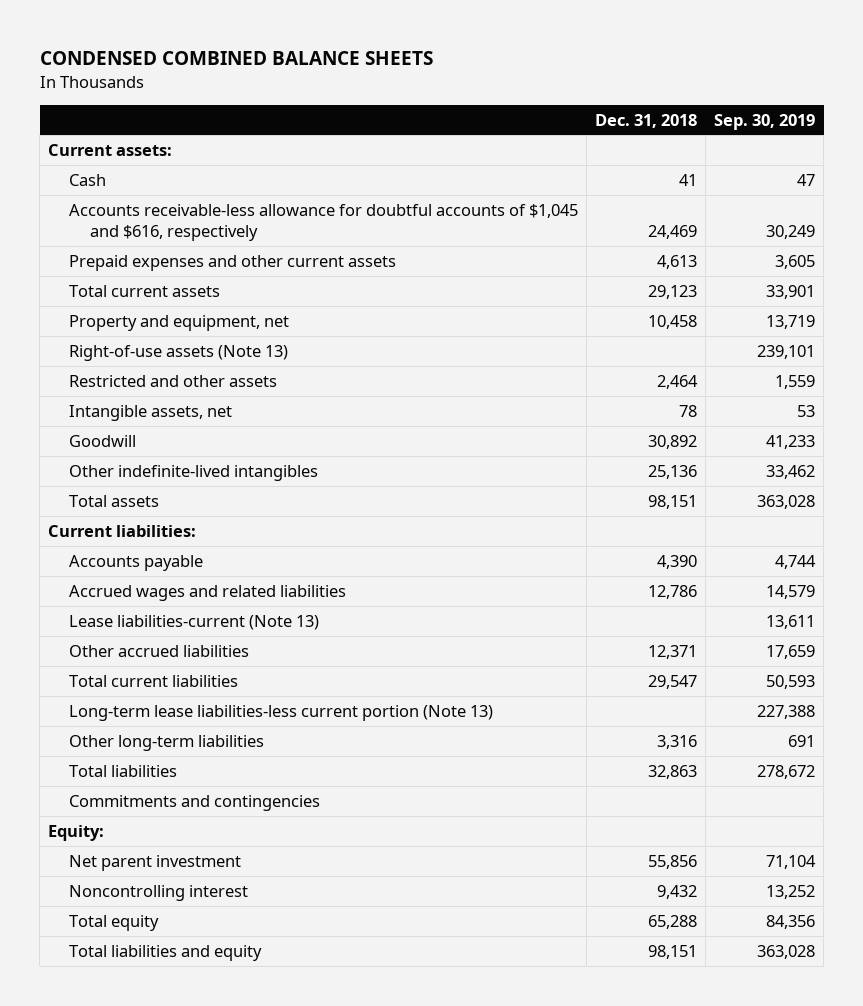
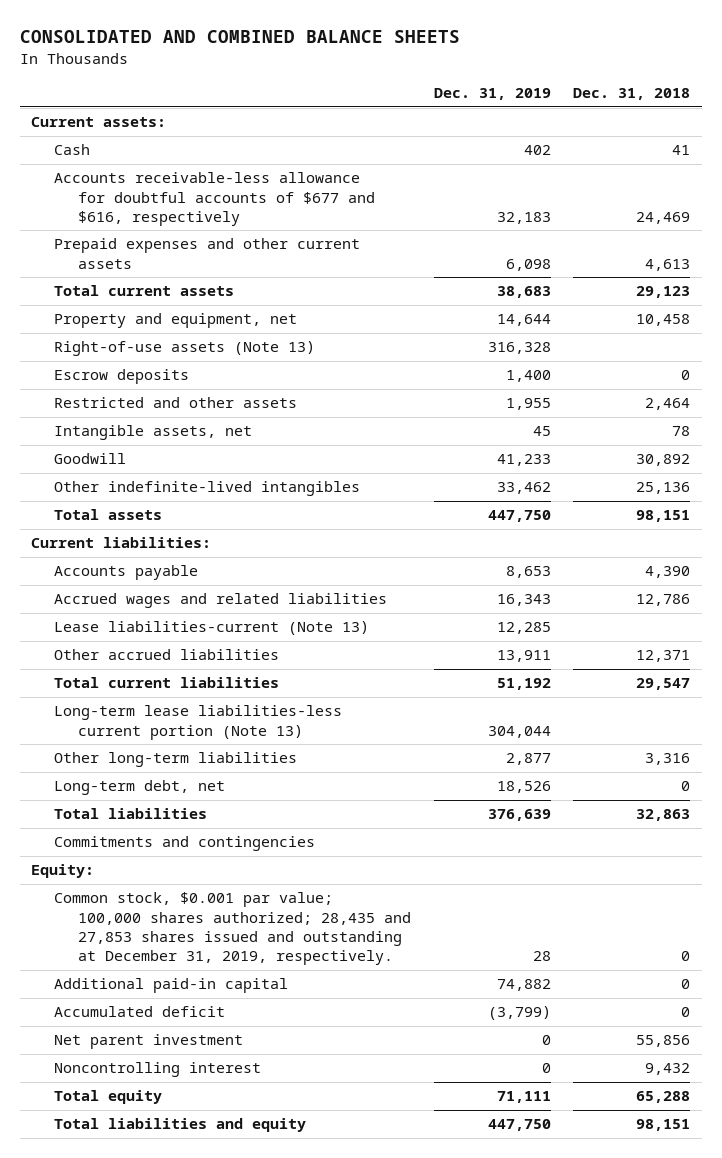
- CONDENSED COMBINED BALANCE SHEETS
+ CONSOLIDATED AND COMBINED BALANCE SHEETS
- | Dec. 31, 2018 | Sep. 30, 2019
+ | Dec. 31, 2019 | Dec. 31, 2018
- Accounts receivable-less allowance for doubtful accounts of $1,045 and $616, respectively | 24,469 | 30,249
+ Accounts receivable-less allowance for doubtful accounts of $677 and $616, respectively | 32,183 | 24,469
+ Escrow deposits | 1,400 | 0
+ Long-term debt, net | 18,526 | 0
+ Common stock, $0.001 par value; 100,000 shares authorized; 28,435 and 27,853 shares issued and outstanding at December 31, 2019, respectively. | 28 | 0
+ Additional paid-in capital | 74,882 | 0
+ Accumulated deficit | (3,799) | 0

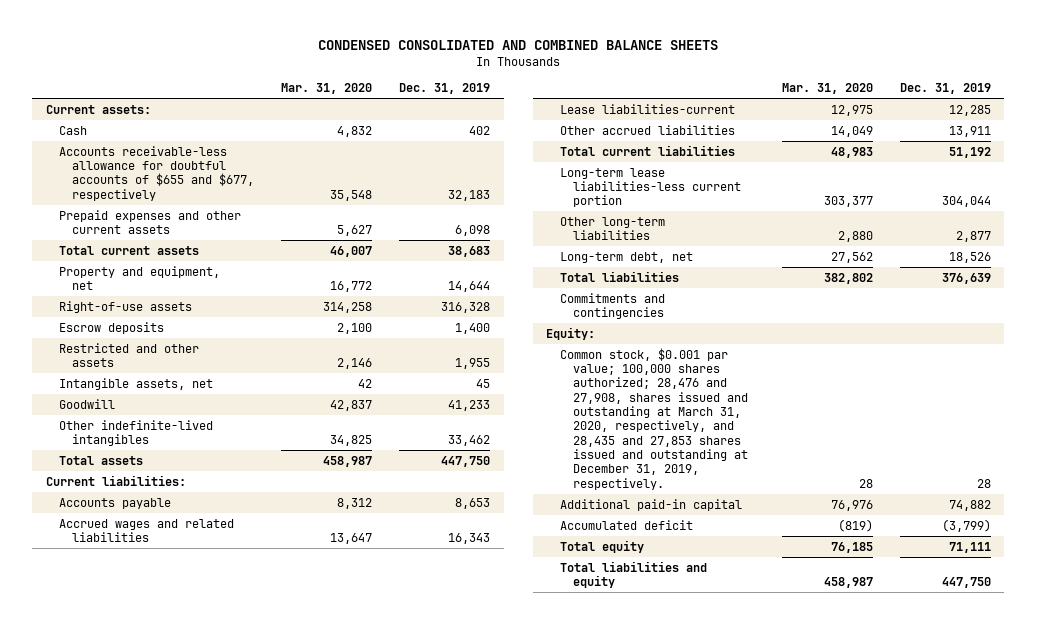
- CONSOLIDATED AND COMBINED BALANCE SHEETS
+ CONDENSED CONSOLIDATED AND COMBINED BALANCE SHEETS
- | Dec. 31, 2019 | Dec. 31, 2018
+ | Mar. 31, 2020 | Dec. 31, 2019
- Accounts receivable-less allowance for doubtful accounts of $677 and $616, respectively | 32,183 | 24,469
+ Accounts receivable-less allowance for doubtful accounts of $655 and $677, respectively | 35,548 | 32,183
- Right-of-use assets (Note 13) | 316,328 |
+ Right-of-use assets | 314,258 | 316,328
- Lease liabilities-current (Note 13) | 12,285 |
+ Lease liabilities-current | 12,975 | 12,285
- Long-term lease liabilities-less current portion (Note 13) | 304,044 |
+ Long-term lease liabilities-less current portion | 303,377 | 304,044
- Common stock, $0.001 par value; 100,000 shares authorized; 28,435 and 27,853 shares issued and outstanding at December 31, 2019, respectively. | 28 | 0
+ Common stock, $0.001 par value; 100,000 shares authorized; 28,476 and 27,908, shares issued and outstanding at March 31, 2020, respectively, and 28,435 and 27,853 shares issued and outstanding at December 31, 2019, respectively. | 28 | 28
- Net parent investment | 0 | 55,856
- Noncontrolling interest | 0 | 9,432

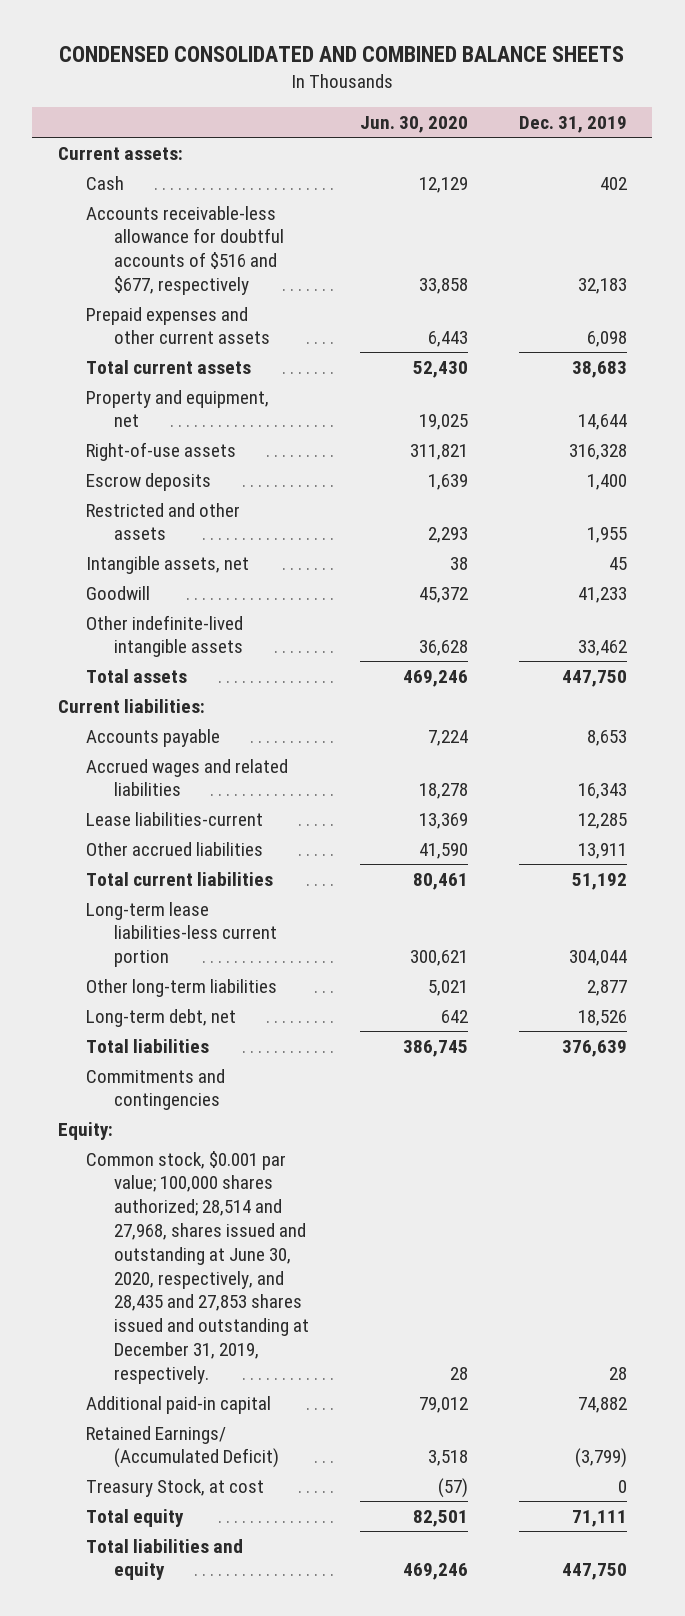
- | Mar. 31, 2020 | Dec. 31, 2019
+ | Jun. 30, 2020 | Dec. 31, 2019
- Accounts receivable-less allowance for doubtful accounts of $655 and $677, respectively | 35,548 | 32,183
+ Accounts receivable-less allowance for doubtful accounts of $516 and $677, respectively | 33,858 | 32,183
- Other indefinite-lived intangibles | 34,825 | 33,462
+ Other indefinite-lived intangible assets | 36,628 | 33,462
- Common stock, $0.001 par value; 100,000 shares authorized; 28,476 and 27,908, shares issued and outstanding at March 31, 2020, respectively, and 28,435 and 27,853 shares issued and outstanding at December 31, 2019, respectively. | 28 | 28
+ Common stock, $0.001 par value; 100,000 shares authorized; 28,514 and 27,968, shares issued and outstanding at June 30, 2020, respectively, and 28,435 and 27,853 shares issued and outstanding at December 31, 2019, respectively. | 28 | 28
- Accumulated deficit | (819) | (3,799)
+ Retained Earnings/ (Accumulated Deficit) | 3,518 | (3,799)
+ Treasury Stock, at cost | (57) | 0

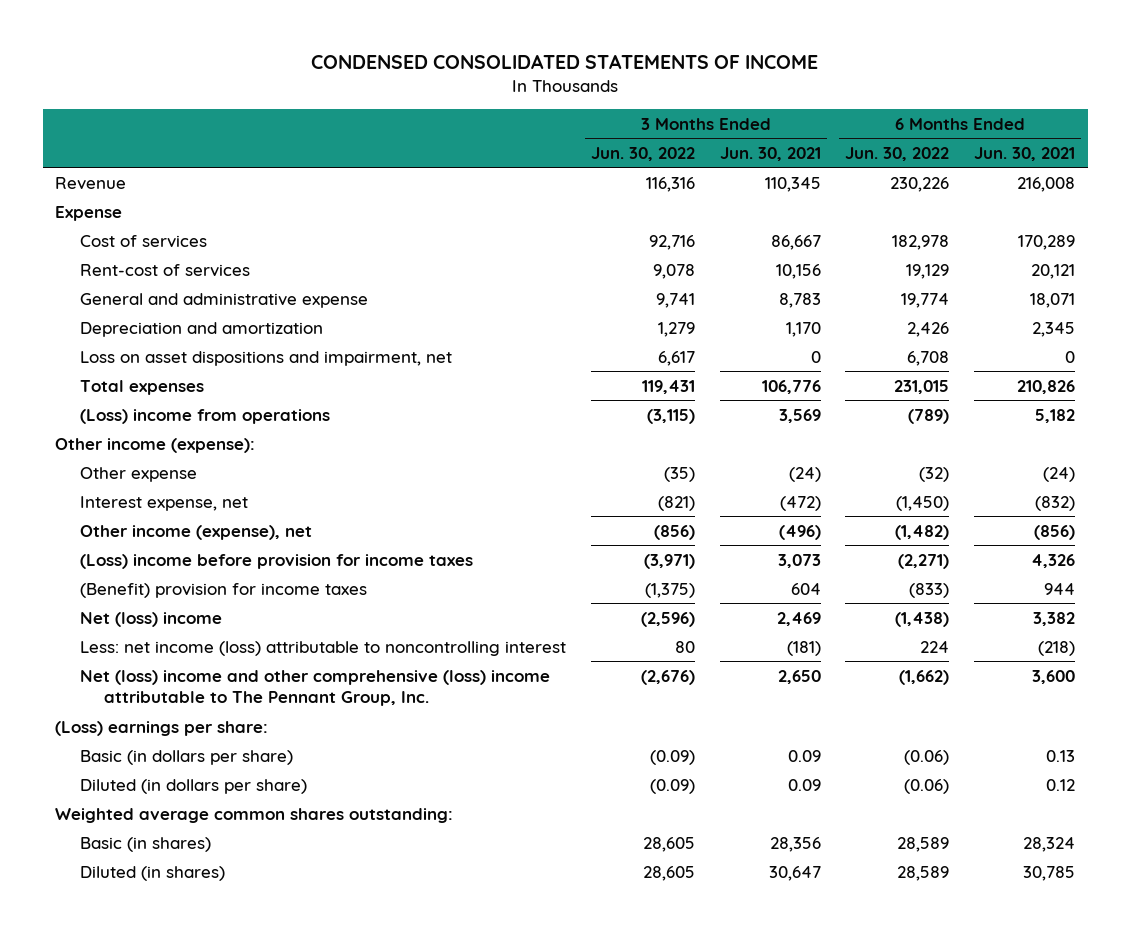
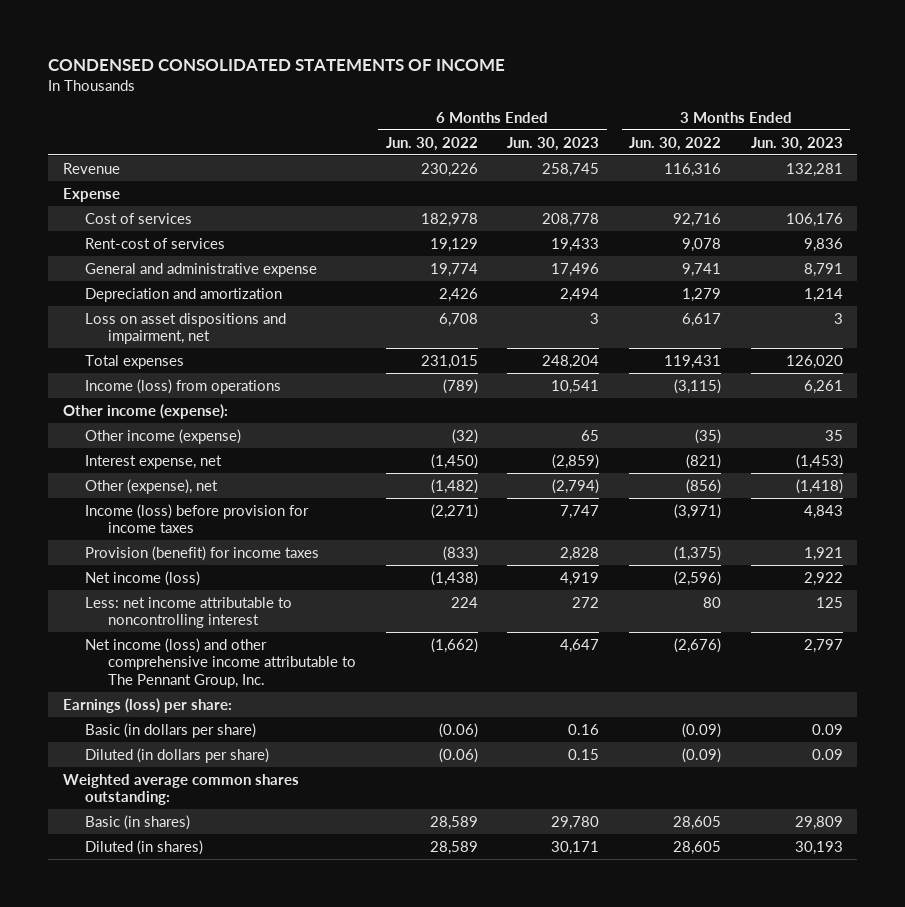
- | 3 Months Ended Jun. 30, 2022 | 3 Months Ended Jun. 30, 2021 | 6 Months Ended Jun. 30, 2022 | 6 Months Ended Jun. 30, 2021
+ | 6 Months Ended Jun. 30, 2022 | 6 Months Ended Jun. 30, 2023 | 3 Months Ended Jun. 30, 2022 | 3 Months Ended Jun. 30, 2023
- (Loss) income from operations | (3,115) | 3,569 | (789) | 5,182
+ Income (loss) from operations | (789) | 10,541 | (3,115) | 6,261
- Other expense | (35) | (24) | (32) | (24)
+ Other income (expense) | (32) | 65 | (35) | 35
- Other income (expense), net | (856) | (496) | (1,482) | (856)
- (Loss) income before provision for income taxes | (3,971) | 3,073 | (2,271) | 4,326
- (Benefit) provision for income taxes | (1,375) | 604 | (833) | 944
- Net (loss) income | (2,596) | 2,469 | (1,438) | 3,382
- Less: net income (loss) attributable to noncontrolling interest | 80 | (181) | 224 | (218)
- Net (loss) income and other comprehensive (loss) income attributable to The Pennant Group, Inc. | (2,676) | 2,650 | (1,662) | 3,600
- (Loss) earnings per share:
+ Other (expense), net | (1,482) | (2,794) | (856) | (1,418)
+ Income (loss) before provision for income taxes | (2,271) | 7,747 | (3,971) | 4,843
+ Provision (benefit) for income taxes | (833) | 2,828 | (1,375) | 1,921
+ Net income (loss) | (1,438) | 4,919 | (2,596) | 2,922
+ Less: net income attributable to noncontrolling interest | 224 | 272 | 80 | 125
+ Net income (loss) and other comprehensive income attributable to The Pennant Group, Inc. | (1,662) | 4,647 | (2,676) | 2,797
+ Earnings (loss) per share:

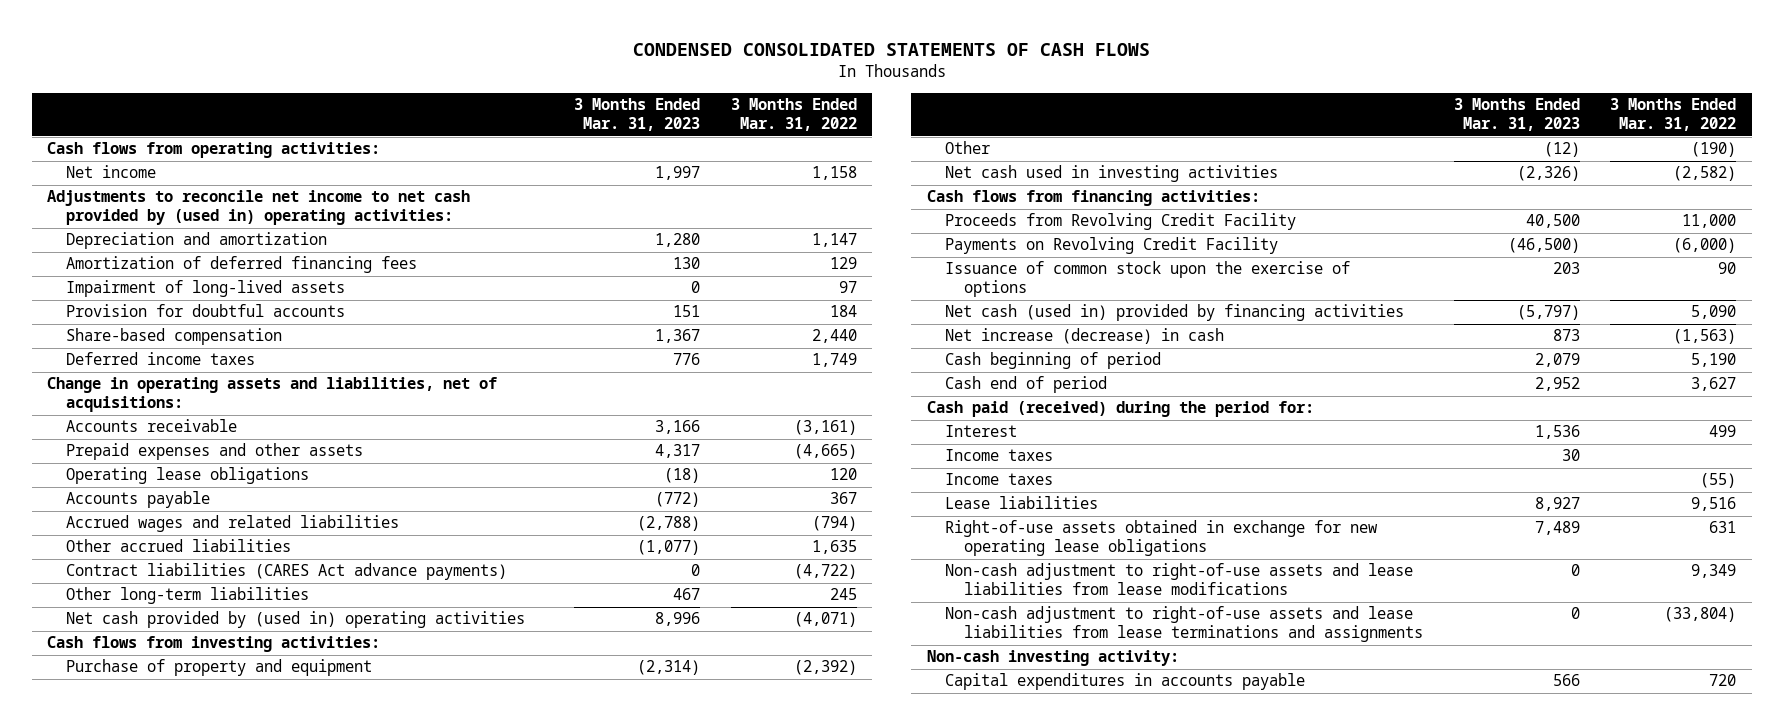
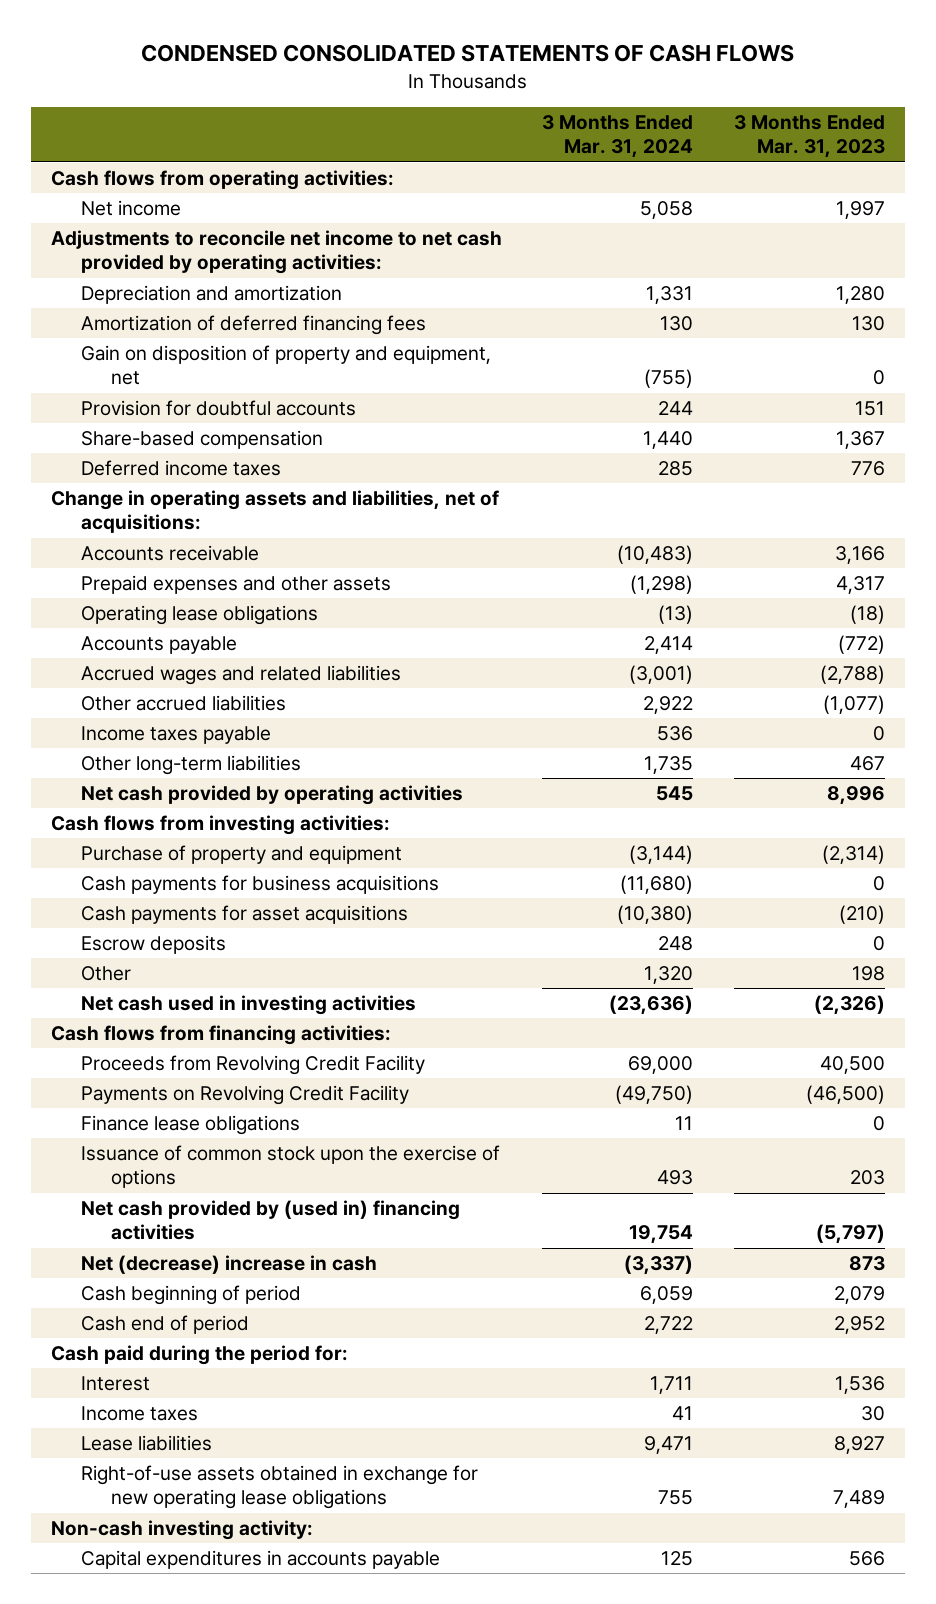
- | 3 Months Ended Mar. 31, 2023 | 3 Months Ended Mar. 31, 2022
+ | 3 Months Ended Mar. 31, 2024 | 3 Months Ended Mar. 31, 2023
- Adjustments to reconcile net income to net cash provided by (used in) operating activities:
+ Adjustments to reconcile net income to net cash provided by operating activities:
- Impairment of long-lived assets | 0 | 97
+ Gain on disposition of property and equipment, net | (755) | 0
- Contract liabilities (CARES Act advance payments) | 0 | (4,722)
+ Income taxes payable | 536 | 0
- Net cash provided by (used in) operating activities | 8,996 | (4,071)
+ Net cash provided by operating activities | 545 | 8,996
- Other | (12) | (190)
+ Cash payments for business acquisitions | (11,680) | 0
+ Cash payments for asset acquisitions | (10,380) | (210)
+ Escrow deposits | 248 | 0
+ Other | 1,320 | 198
+ Finance lease obligations | 11 | 0
- Net cash (used in) provided by financing activities | (5,797) | 5,090
- Net increase (decrease) in cash | 873 | (1,563)
+ Net cash provided by (used in) financing activities | 19,754 | (5,797)
+ Net (decrease) increase in cash | (3,337) | 873
- Cash paid (received) during the period for:
+ Cash paid during the period for:
- Income taxes | | (55)
- Non-cash adjustment to right-of-use assets and lease liabilities from lease modifications | 0 | 9,349
- Non-cash adjustment to right-of-use assets and lease liabilities from lease terminations and assignments | 0 | (33,804)

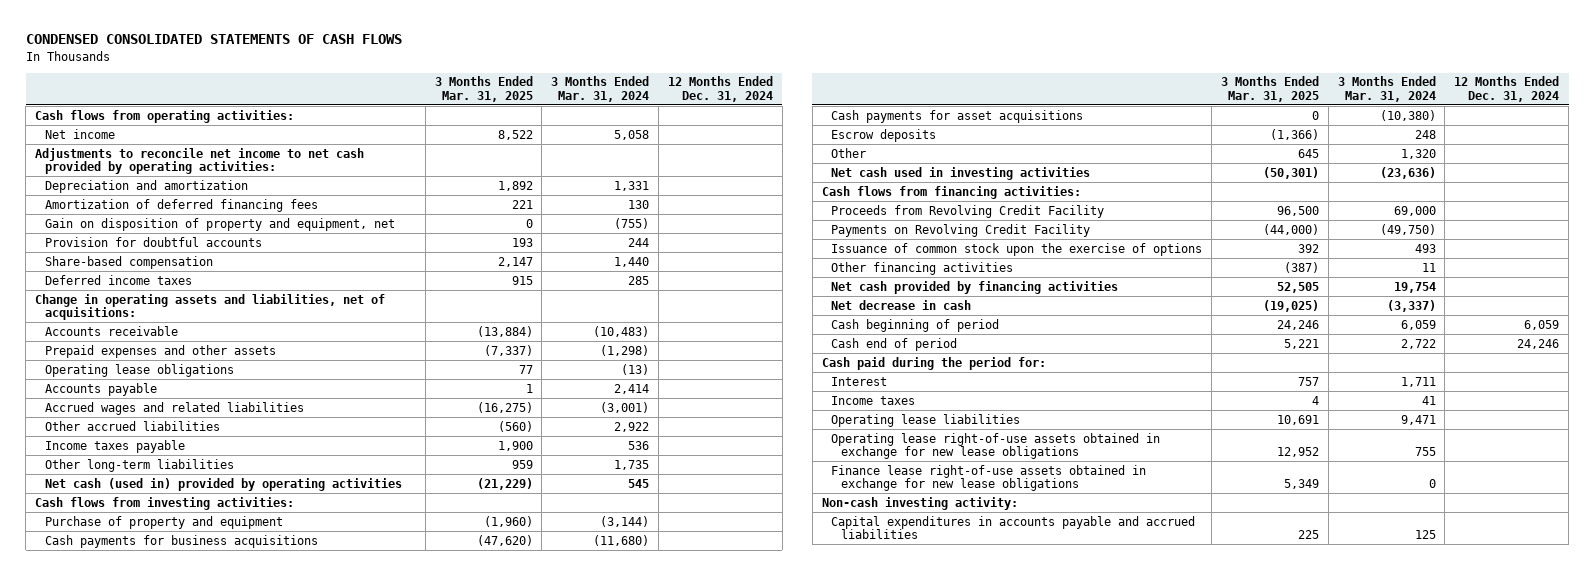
- | 3 Months Ended Mar. 31, 2024 | 3 Months Ended Mar. 31, 2023
+ | 3 Months Ended Mar. 31, 2025 | 3 Months Ended Mar. 31, 2024 | 12 Months Ended Dec. 31, 2024
- Net cash provided by operating activities | 545 | 8,996
+ Net cash (used in) provided by operating activities | (21,229) | 545 |
- Finance lease obligations | 11 | 0
- Net cash provided by (used in) financing activities | 19,754 | (5,797)
- Net (decrease) increase in cash | (3,337) | 873
+ Other financing activities | (387) | 11 |
+ Net cash provided by financing activities | 52,505 | 19,754 |
+ Net decrease in cash | (19,025) | (3,337) |
- Lease liabilities | 9,471 | 8,927
- Right-of-use assets obtained in exchange for new operating lease obligations | 755 | 7,489
+ Operating lease liabilities | 10,691 | 9,471 |
+ Operating lease right-of-use assets obtained in exchange for new lease obligations | 12,952 | 755 |
+ Finance lease right-of-use assets obtained in exchange for new lease obligations | 5,349 | 0 |
- Capital expenditures in accounts payable | 125 | 566
+ Capital expenditures in accounts payable and accrued liabilities | 225 | 125 |

